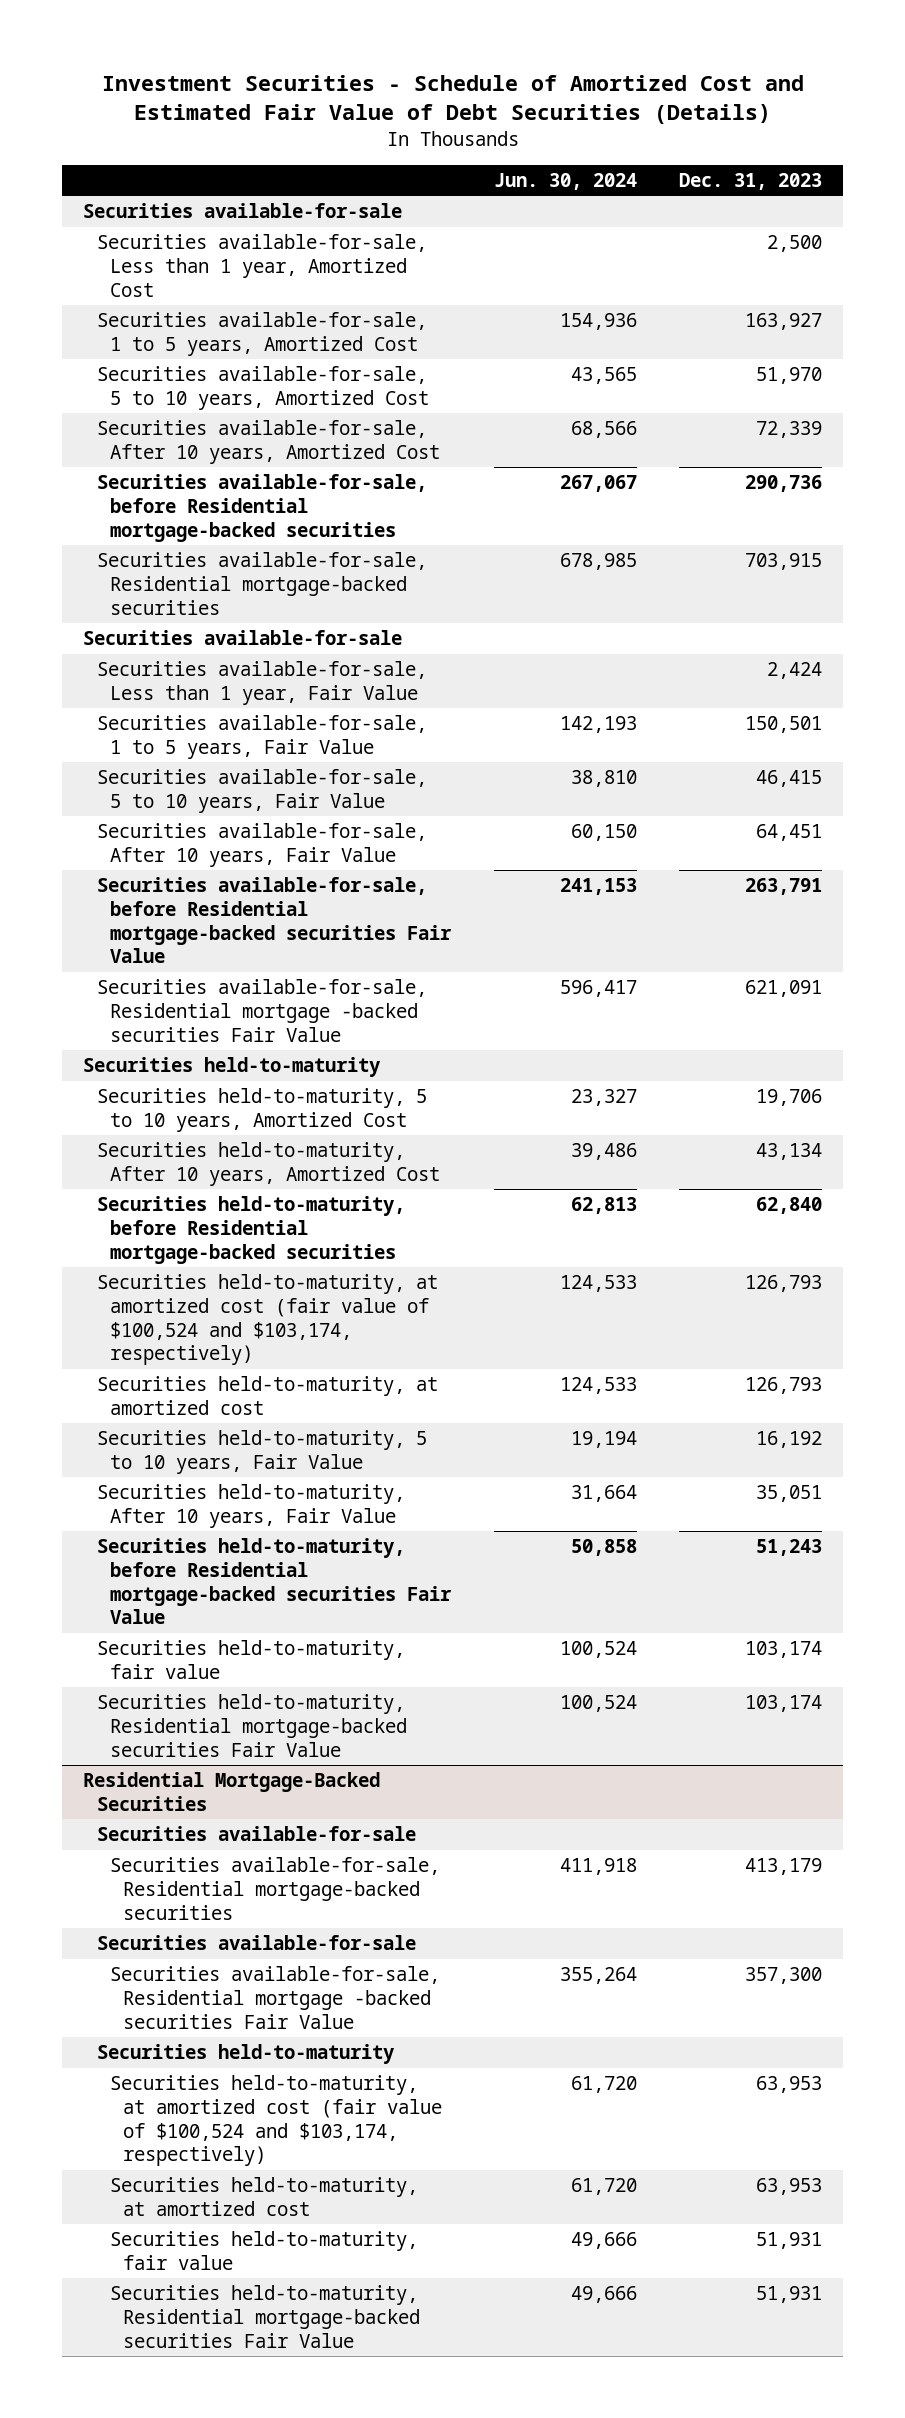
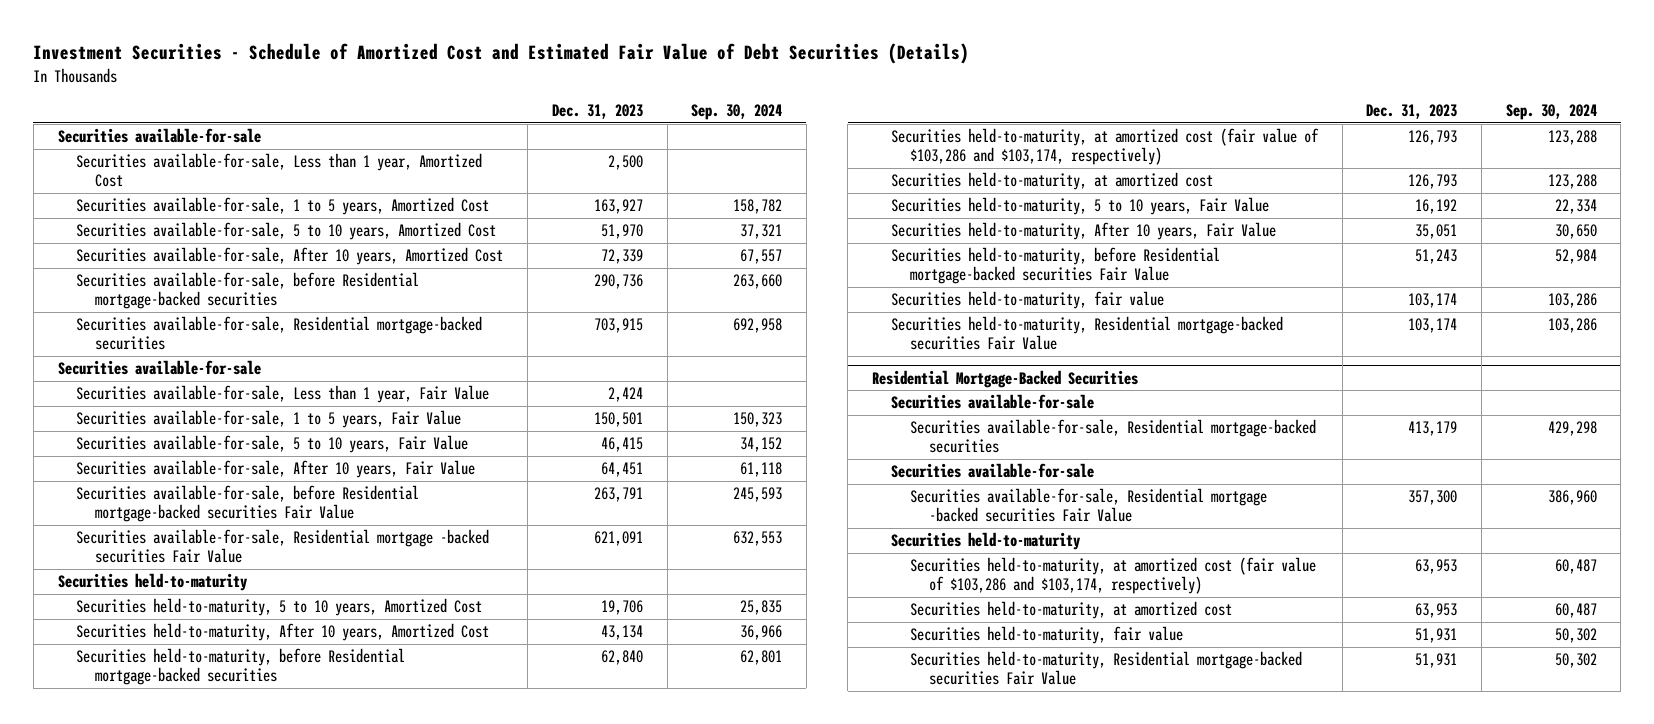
- | Jun. 30, 2024 | Dec. 31, 2023
+ | Dec. 31, 2023 | Sep. 30, 2024
- Securities held-to-maturity, at amortized cost (fair value of $100,524 and $103,174, respectively) | 124,533 | 126,793
+ Securities held-to-maturity, at amortized cost (fair value of $103,286 and $103,174, respectively) | 126,793 | 123,288
@ Residential Mortgage-Backed Securities
- Securities held-to-maturity, at amortized cost (fair value of $100,524 and $103,174, respectively) | 61,720 | 63,953
+ Securities held-to-maturity, at amortized cost (fair value of $103,286 and $103,174, respectively) | 63,953 | 60,487

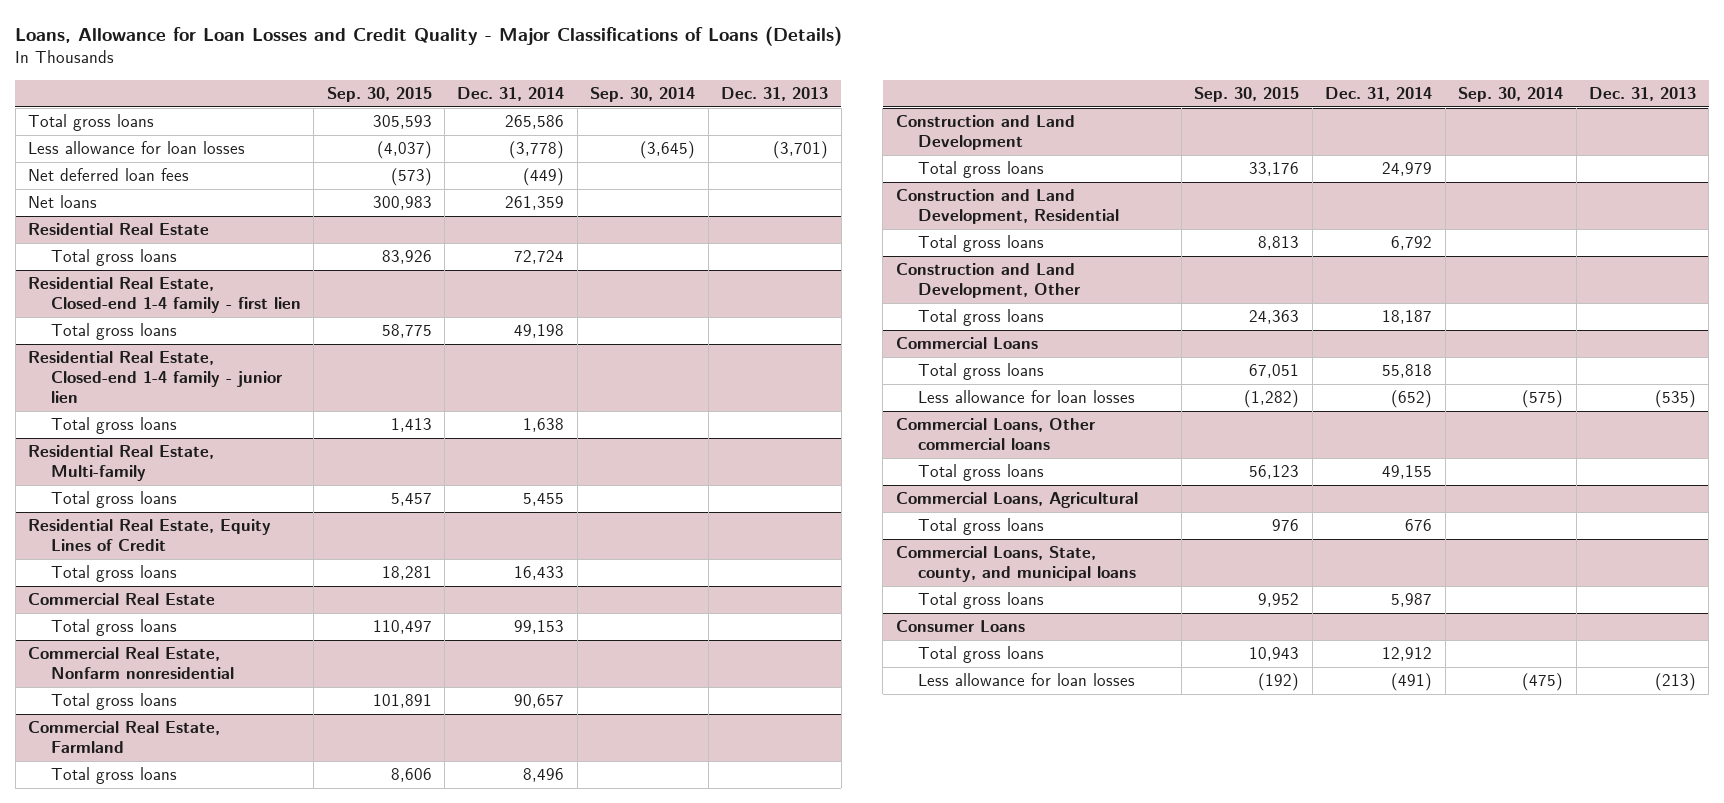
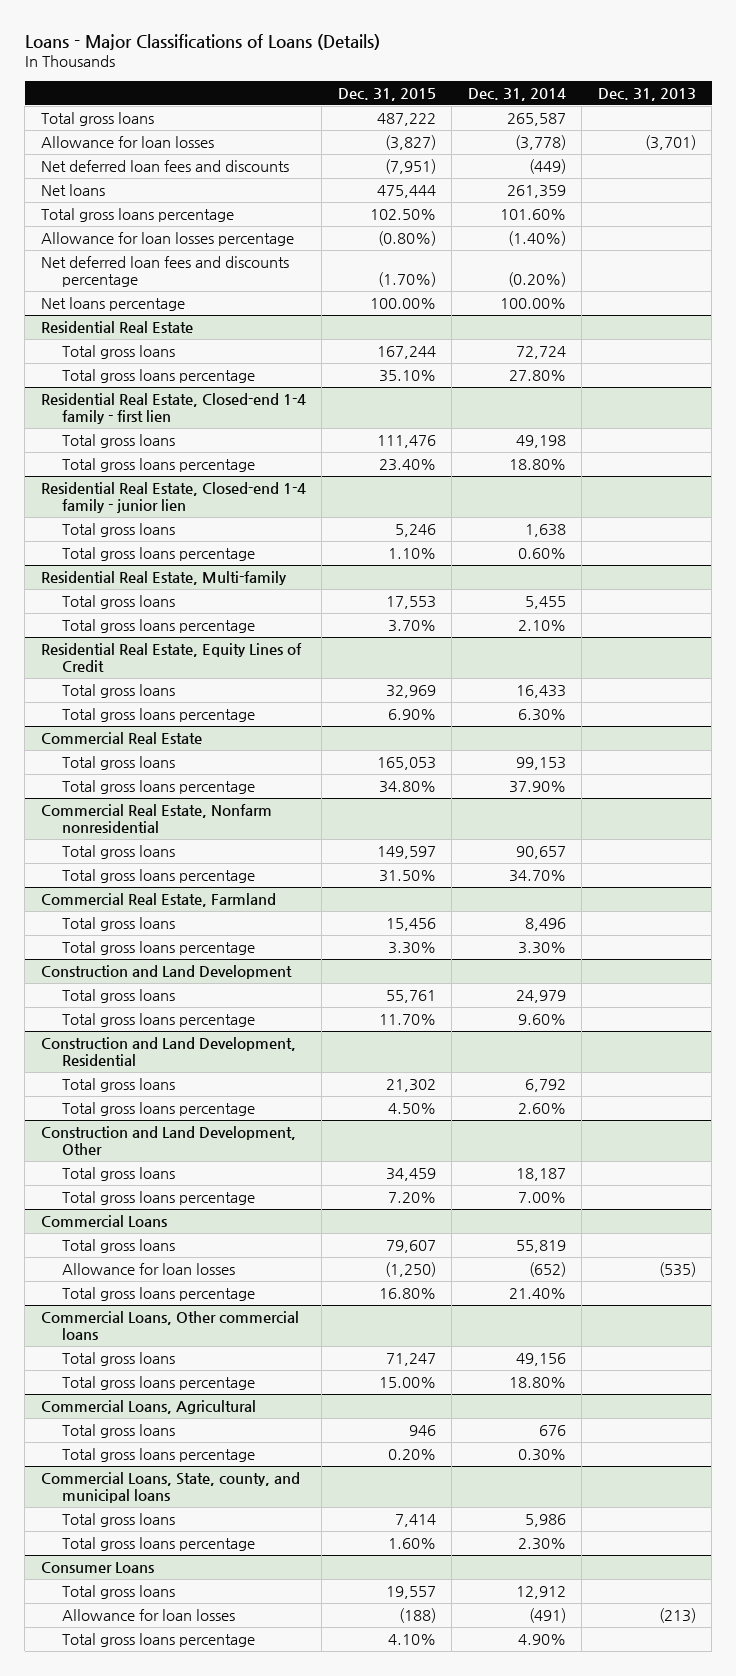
- Loans, Allowance for Loan Losses and Credit Quality - Major Classifications of Loans (Details)
+ Loans - Major Classifications of Loans (Details)
- | Sep. 30, 2015 | Dec. 31, 2014 | Sep. 30, 2014 | Dec. 31, 2013
+ | Dec. 31, 2015 | Dec. 31, 2014 | Dec. 31, 2013
- Total gross loans | 305,593 | 265,586 | |
- Less allowance for loan losses | (4,037) | (3,778) | (3,645) | (3,701)
- Net deferred loan fees | (573) | (449) | |
+ Total gross loans | 487,222 | 265,587 |
+ Allowance for loan losses | (3,827) | (3,778) | (3,701)
+ Net deferred loan fees and discounts | (7,951) | (449) |
+ Total gross loans percentage | 102.50% | 101.60% |
+ Allowance for loan losses percentage | (0.80%) | (1.40%) |
+ Net deferred loan fees and discounts percentage | (1.70%) | (0.20%) |
+ Net loans percentage | 100.00% | 100.00% |
@ Residential Real Estate
+ Total gross loans percentage | 35.10% | 27.80% |
@ Residential Real Estate, Closed-end 1-4 family - first lien
+ Total gross loans percentage | 23.40% | 18.80% |
@ Residential Real Estate, Closed-end 1-4 family - junior lien
+ Total gross loans percentage | 1.10% | 0.60% |
@ Residential Real Estate, Multi-family
+ Total gross loans percentage | 3.70% | 2.10% |
@ Residential Real Estate, Equity Lines of Credit
+ Total gross loans percentage | 6.90% | 6.30% |
@ Commercial Real Estate
+ Total gross loans percentage | 34.80% | 37.90% |
@ Commercial Real Estate, Nonfarm nonresidential
+ Total gross loans percentage | 31.50% | 34.70% |
@ Commercial Real Estate, Farmland
+ Total gross loans percentage | 3.30% | 3.30% |
@ Construction and Land Development
+ Total gross loans percentage | 11.70% | 9.60% |
@ Construction and Land Development, Residential
+ Total gross loans percentage | 4.50% | 2.60% |
@ Construction and Land Development, Other
+ Total gross loans percentage | 7.20% | 7.00% |
@ Commercial Loans
- Total gross loans | 67,051 | 55,818 | |
- Less allowance for loan losses | (1,282) | (652) | (575) | (535)
+ Total gross loans | 79,607 | 55,819 |
+ Allowance for loan losses | (1,250) | (652) | (535)
+ Total gross loans percentage | 16.80% | 21.40% |
@ Commercial Loans, Other commercial loans
- Total gross loans | 56,123 | 49,155 | |
+ Total gross loans | 71,247 | 49,156 |
+ Total gross loans percentage | 15.00% | 18.80% |
@ Commercial Loans, Agricultural
+ Total gross loans percentage | 0.20% | 0.30% |
@ Commercial Loans, State, county, and municipal loans
- Total gross loans | 9,952 | 5,987 | |
+ Total gross loans | 7,414 | 5,986 |
+ Total gross loans percentage | 1.60% | 2.30% |
@ Consumer Loans
- Less allowance for loan losses | (192) | (491) | (475) | (213)
+ Allowance for loan losses | (188) | (491) | (213)
+ Total gross loans percentage | 4.10% | 4.90% |

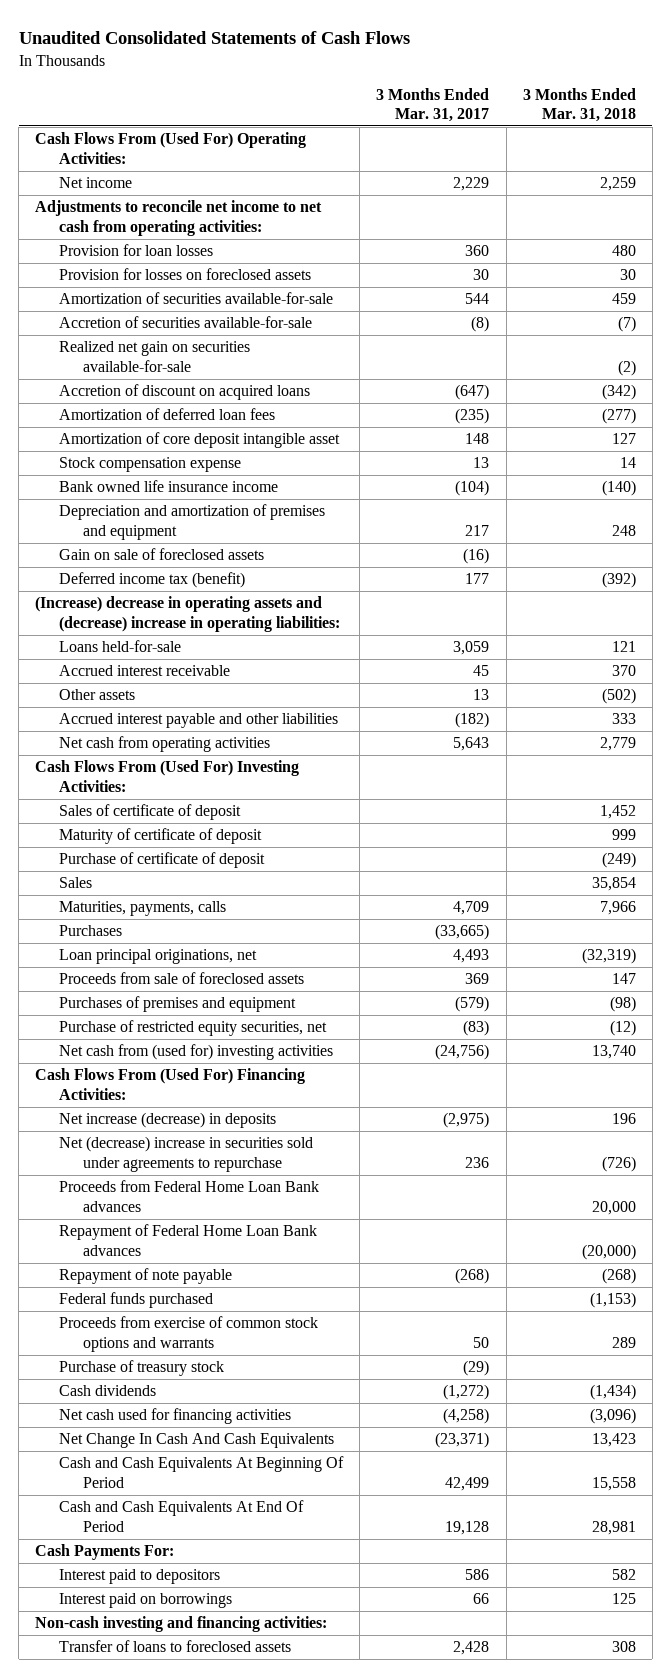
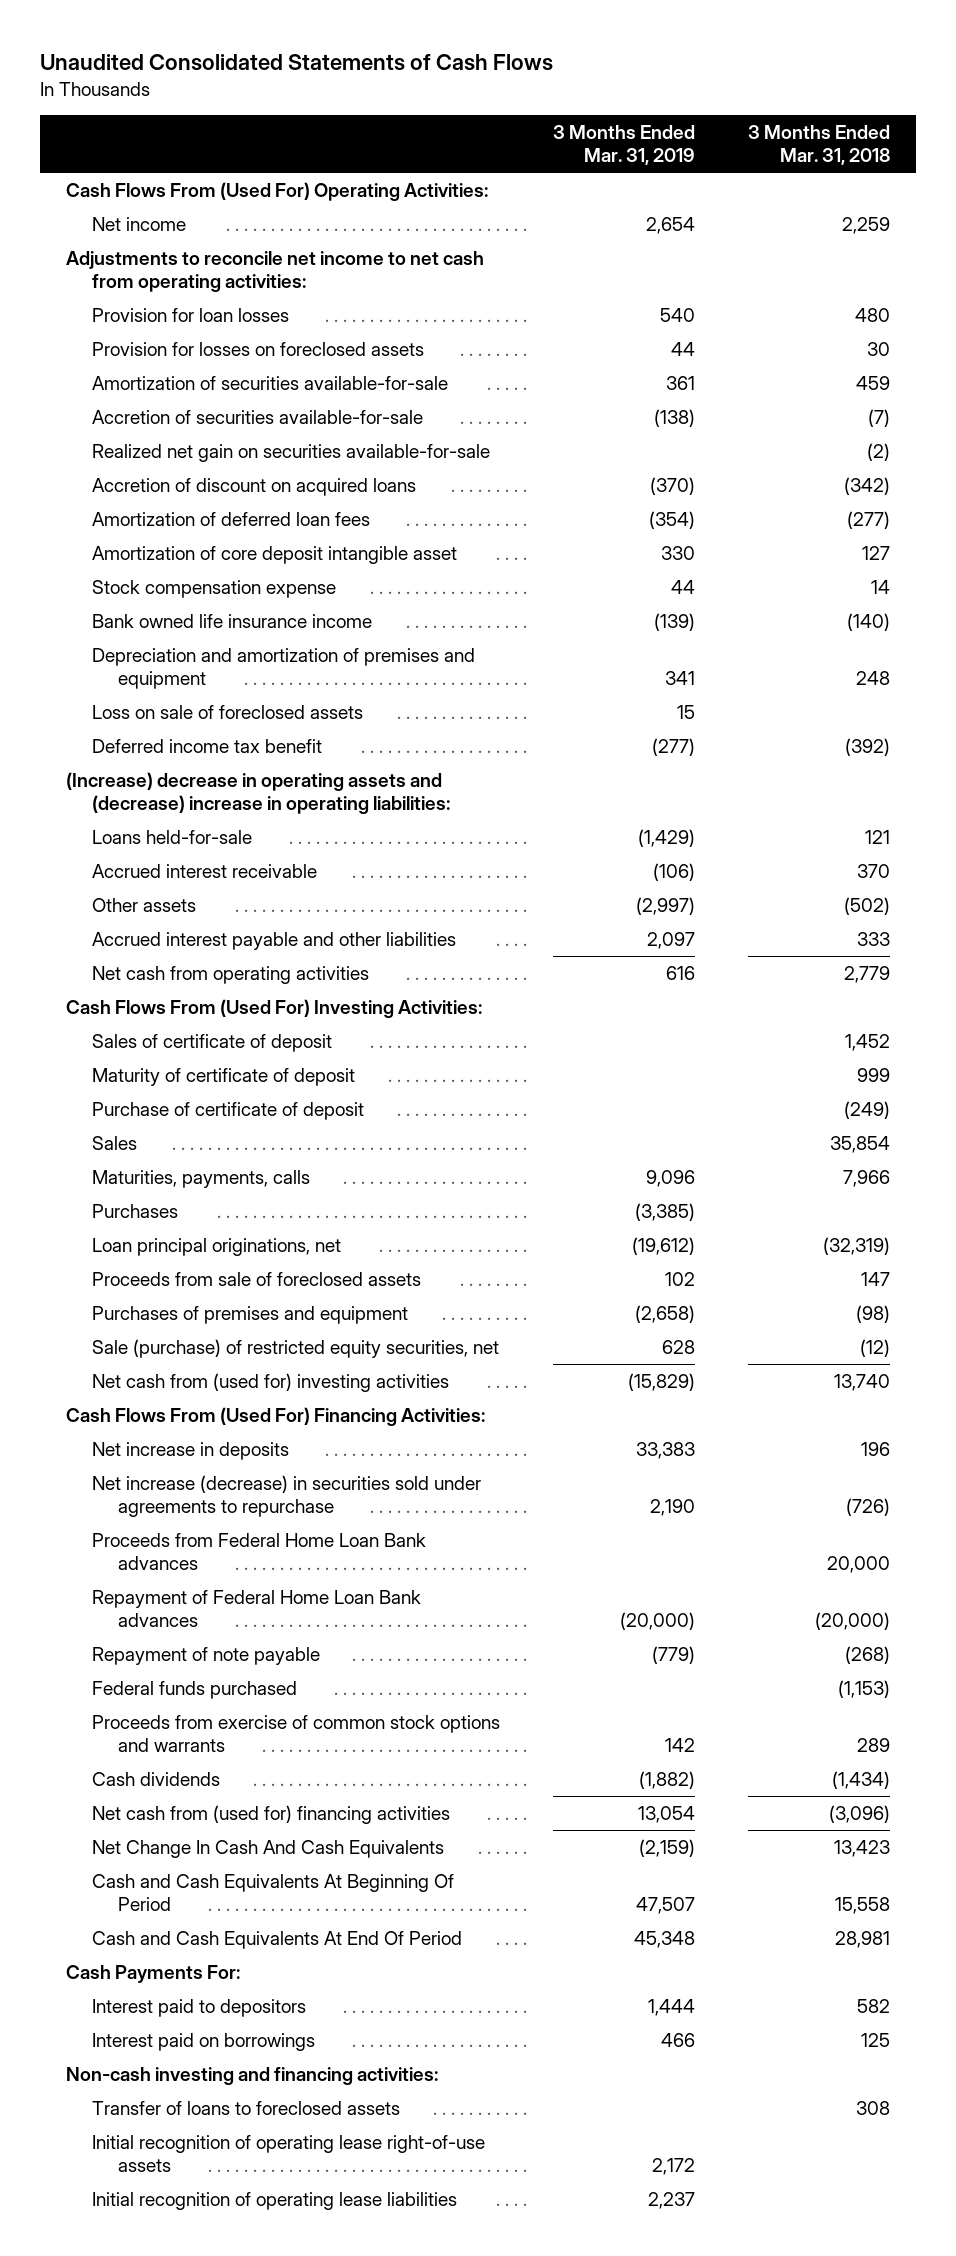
- | 3 Months Ended Mar. 31, 2017 | 3 Months Ended Mar. 31, 2018
+ | 3 Months Ended Mar. 31, 2019 | 3 Months Ended Mar. 31, 2018
- Gain on sale of foreclosed assets | (16) |
- Deferred income tax (benefit) | 177 | (392)
+ Loss on sale of foreclosed assets | 15 |
+ Deferred income tax benefit | (277) | (392)
- Purchase of restricted equity securities, net | (83) | (12)
+ Sale (purchase) of restricted equity securities, net | 628 | (12)
- Net increase (decrease) in deposits | (2,975) | 196
- Net (decrease) increase in securities sold under agreements to repurchase | 236 | (726)
+ Net increase in deposits | 33,383 | 196
+ Net increase (decrease) in securities sold under agreements to repurchase | 2,190 | (726)
- Purchase of treasury stock | (29) |
- Net cash used for financing activities | (4,258) | (3,096)
+ Net cash from (used for) financing activities | 13,054 | (3,096)
+ Initial recognition of operating lease right-of-use assets | 2,172 |
+ Initial recognition of operating lease liabilities | 2,237 |

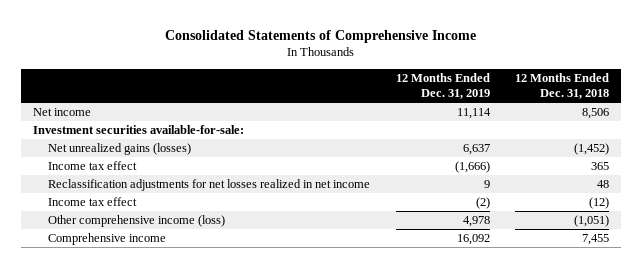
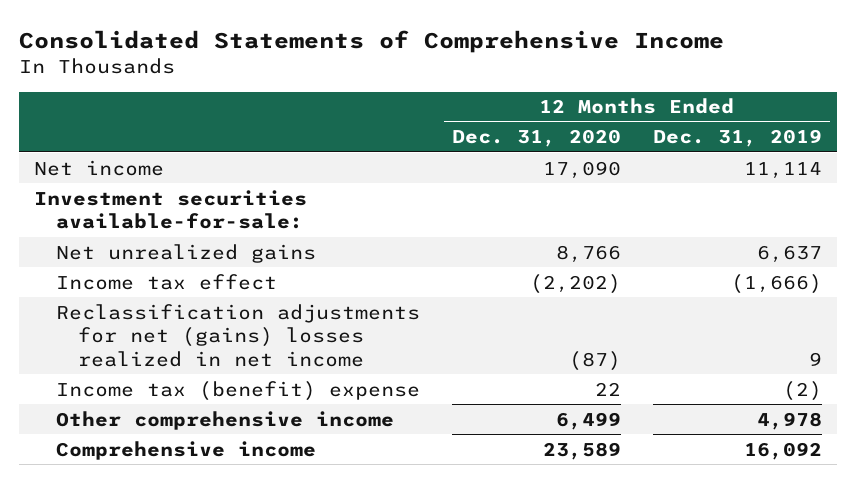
- | 12 Months Ended Dec. 31, 2019 | 12 Months Ended Dec. 31, 2018
+ | 12 Months Ended Dec. 31, 2020 | 12 Months Ended Dec. 31, 2019
- Net unrealized gains (losses) | 6,637 | (1,452)
+ Net unrealized gains | 8,766 | 6,637
- Reclassification adjustments for net losses realized in net income | 9 | 48
- Income tax effect | (2) | (12)
- Other comprehensive income (loss) | 4,978 | (1,051)
+ Reclassification adjustments for net (gains) losses realized in net income | (87) | 9
+ Income tax (benefit) expense | 22 | (2)
+ Other comprehensive income | 6,499 | 4,978

